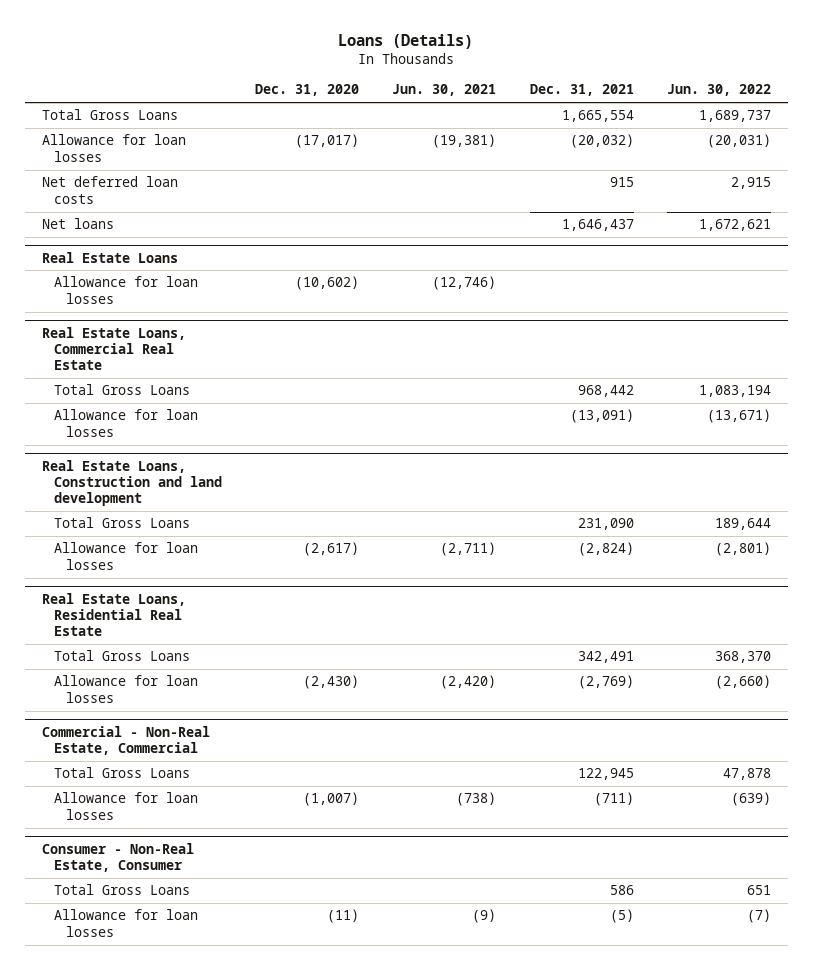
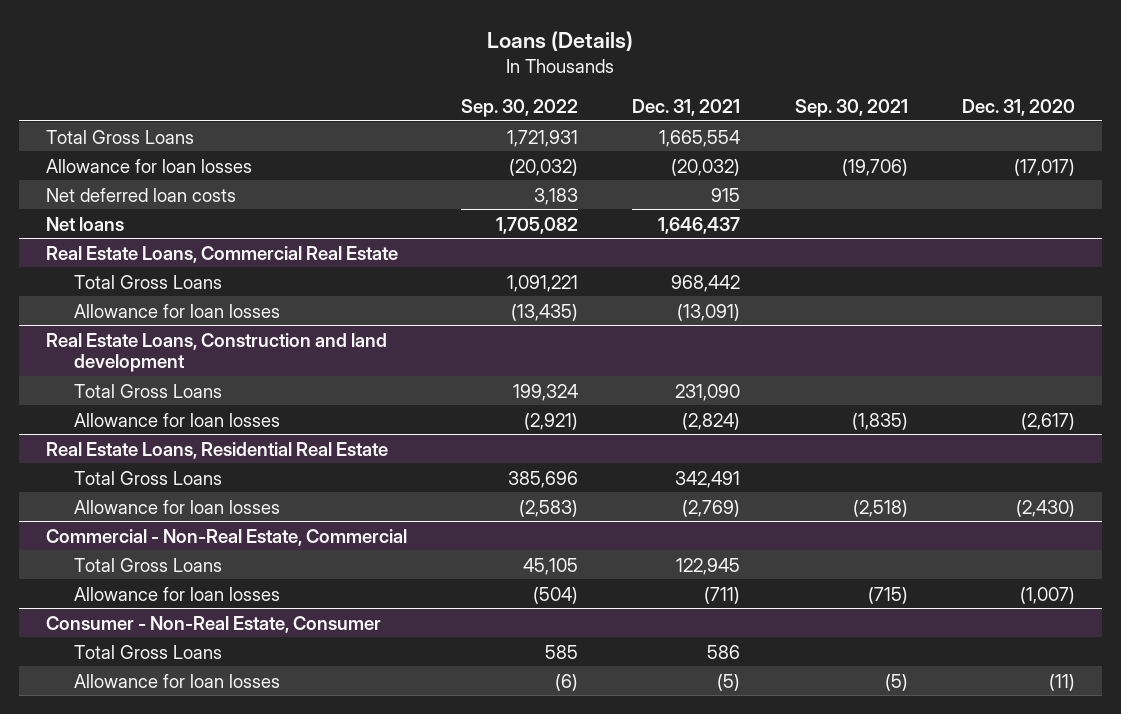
- | Dec. 31, 2020 | Jun. 30, 2021 | Dec. 31, 2021 | Jun. 30, 2022
+ | Sep. 30, 2022 | Dec. 31, 2021 | Sep. 30, 2021 | Dec. 31, 2020
- Real Estate Loans
- Allowance for loan losses | (10,602) | (12,746) | |

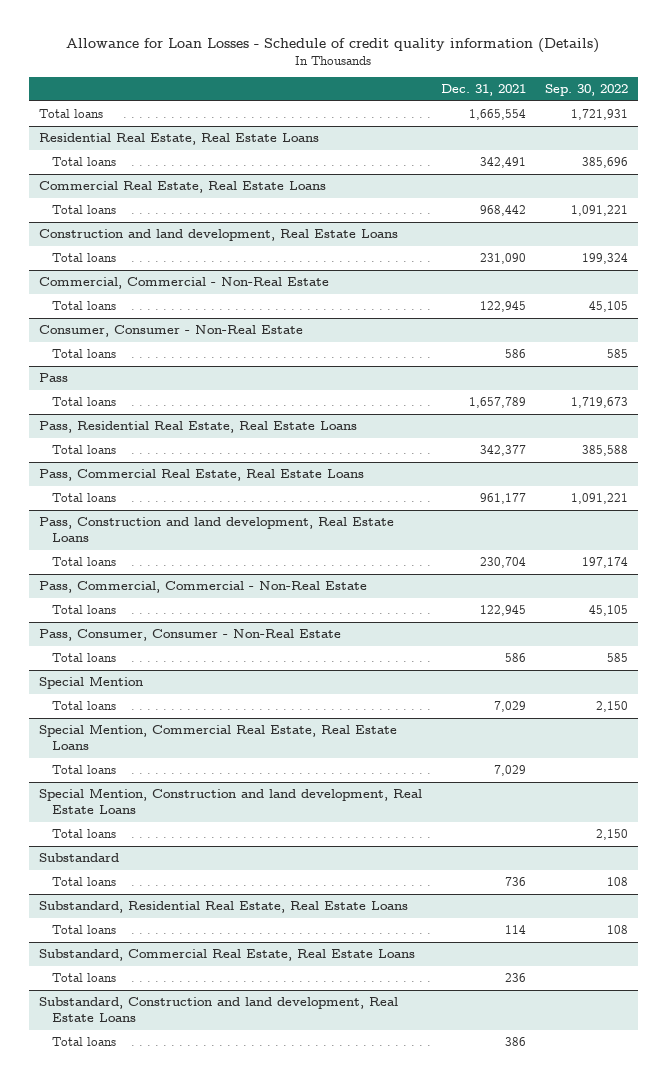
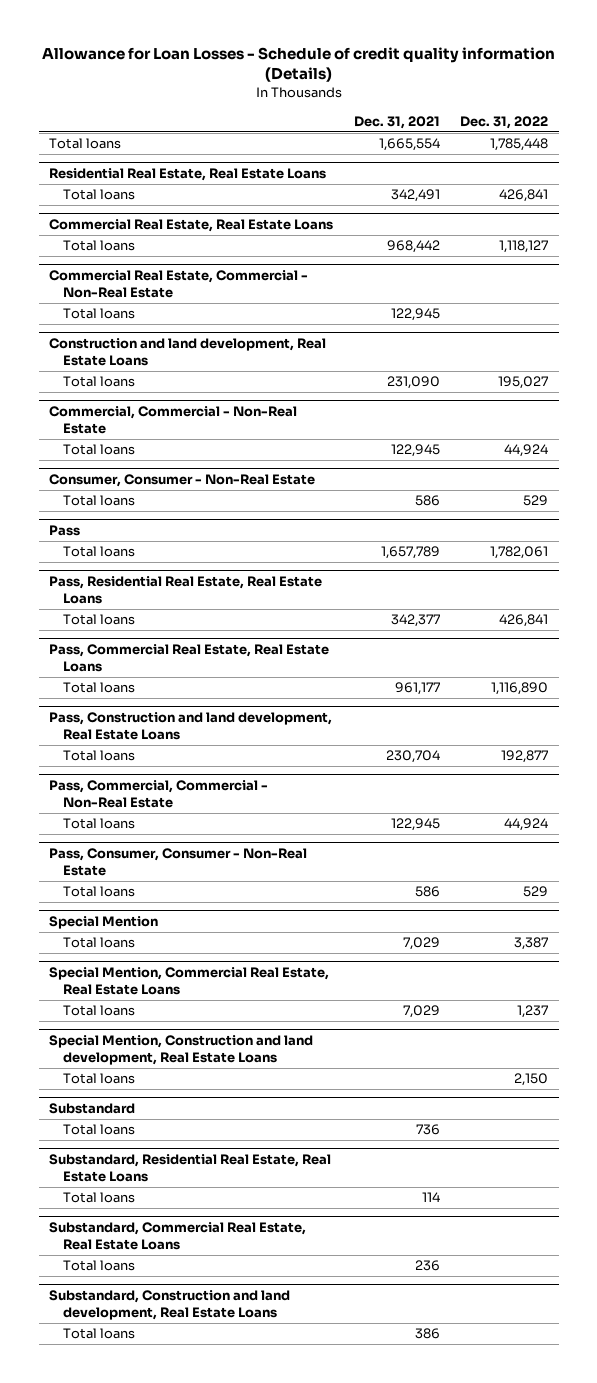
- | Dec. 31, 2021 | Sep. 30, 2022
+ | Dec. 31, 2021 | Dec. 31, 2022
+ Commercial Real Estate, Commercial - Non-Real Estate
+ Total loans | 122,945 |

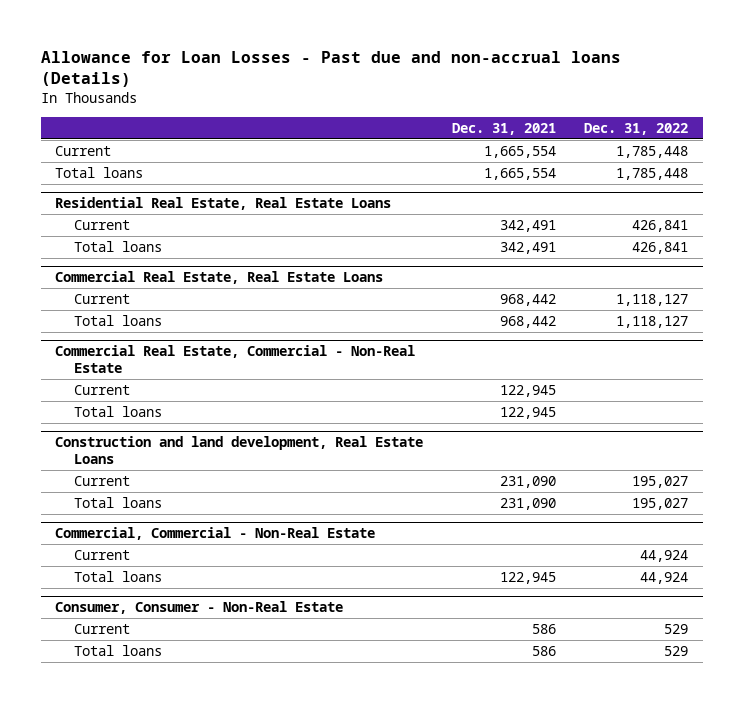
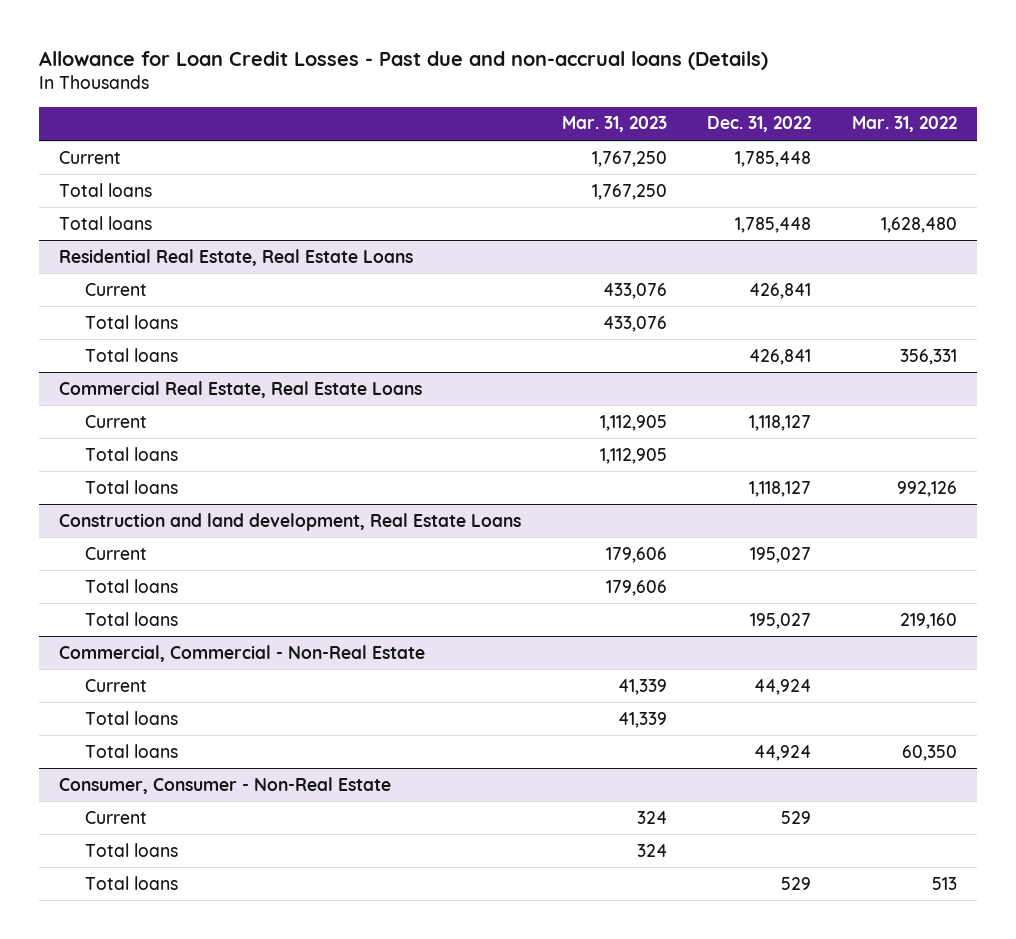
- Allowance for Loan Losses - Past due and non-accrual loans (Details)
+ Allowance for Loan Credit Losses - Past due and non-accrual loans (Details)
- | Dec. 31, 2021 | Dec. 31, 2022
+ | Mar. 31, 2023 | Dec. 31, 2022 | Mar. 31, 2022
+ Total loans | 1,767,250 | |
@ Residential Real Estate, Real Estate Loans
+ Total loans | 433,076 | |
- Commercial Real Estate, Commercial - Non-Real Estate
- Current | 122,945 |
@ Commercial Real Estate, Real Estate Loans
moved down: Total loans | | 1,118,127 | 992,126
@ Construction and land development, Real Estate Loans
+ Total loans | 179,606 | |
@ Commercial, Commercial - Non-Real Estate
+ Total loans | 41,339 | |
@ Consumer, Consumer - Non-Real Estate
+ Total loans | 324 | |

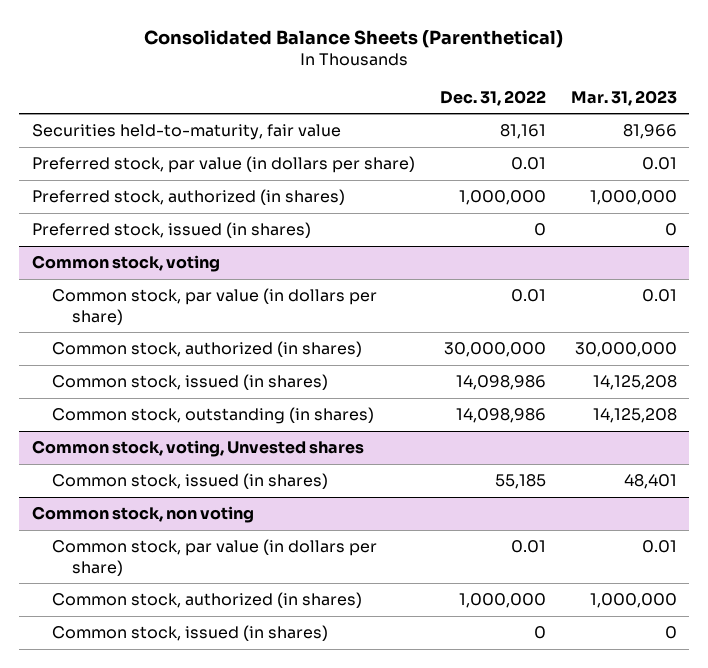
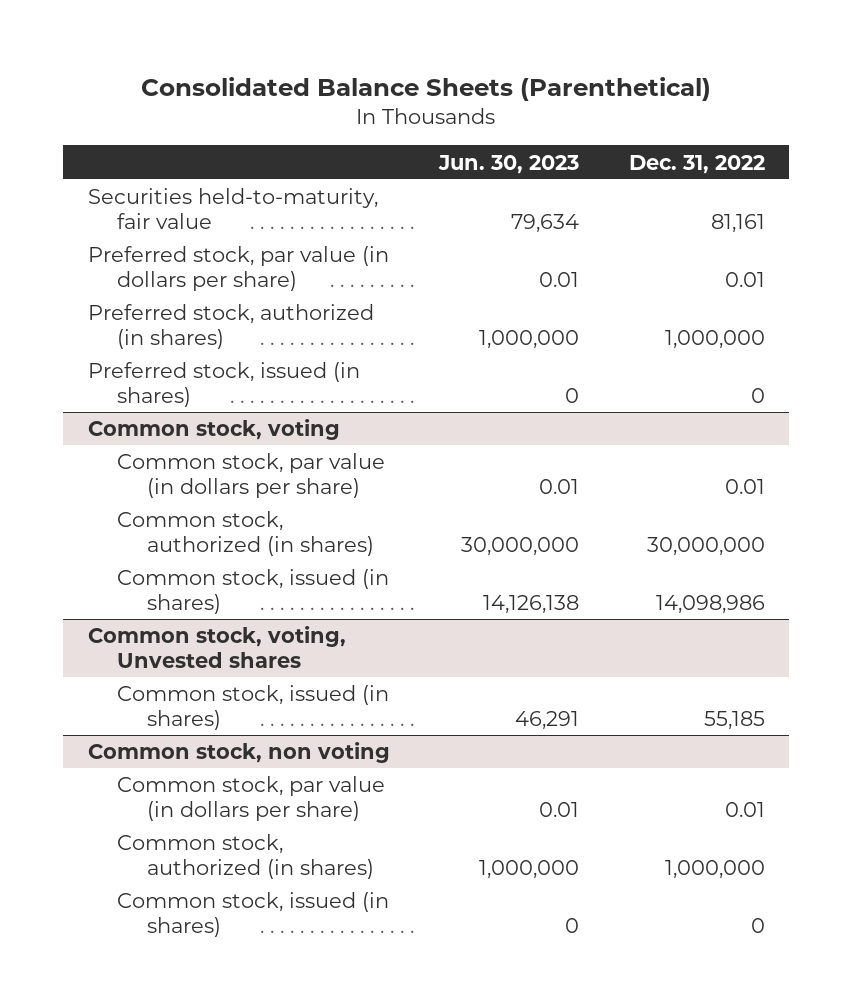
- | Dec. 31, 2022 | Mar. 31, 2023
+ | Jun. 30, 2023 | Dec. 31, 2022
@ Common stock, voting
- Common stock, outstanding (in shares) | 14,098,986 | 14,125,208

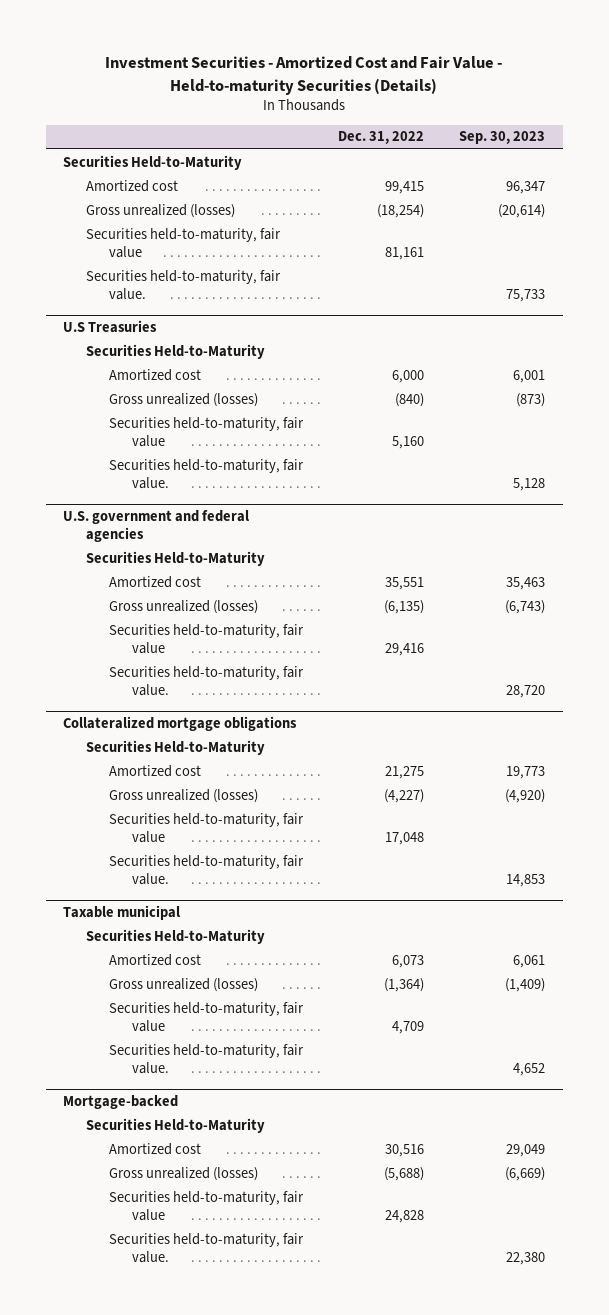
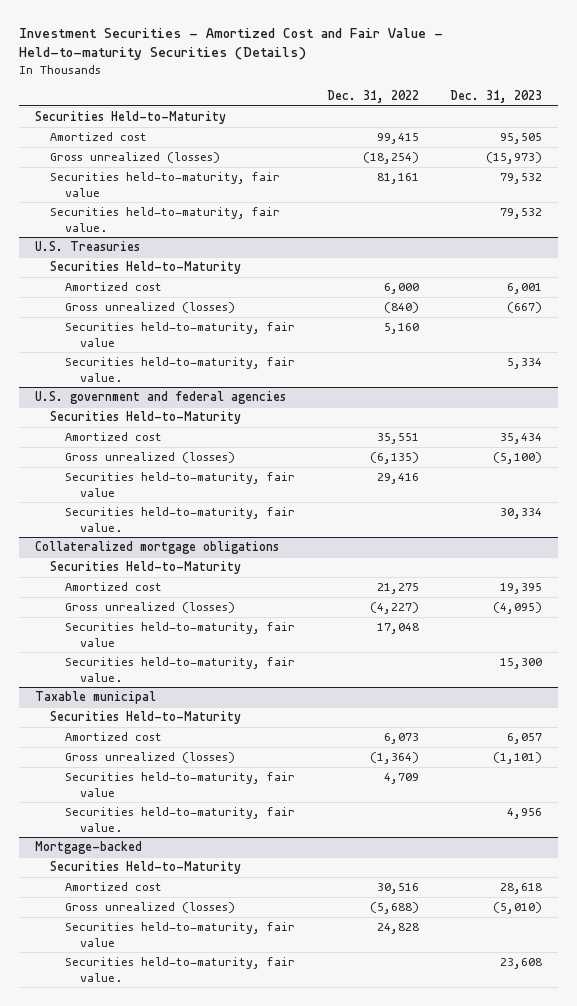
- | Dec. 31, 2022 | Sep. 30, 2023
+ | Dec. 31, 2022 | Dec. 31, 2023
- U.S Treasuries
+ U.S. Treasuries

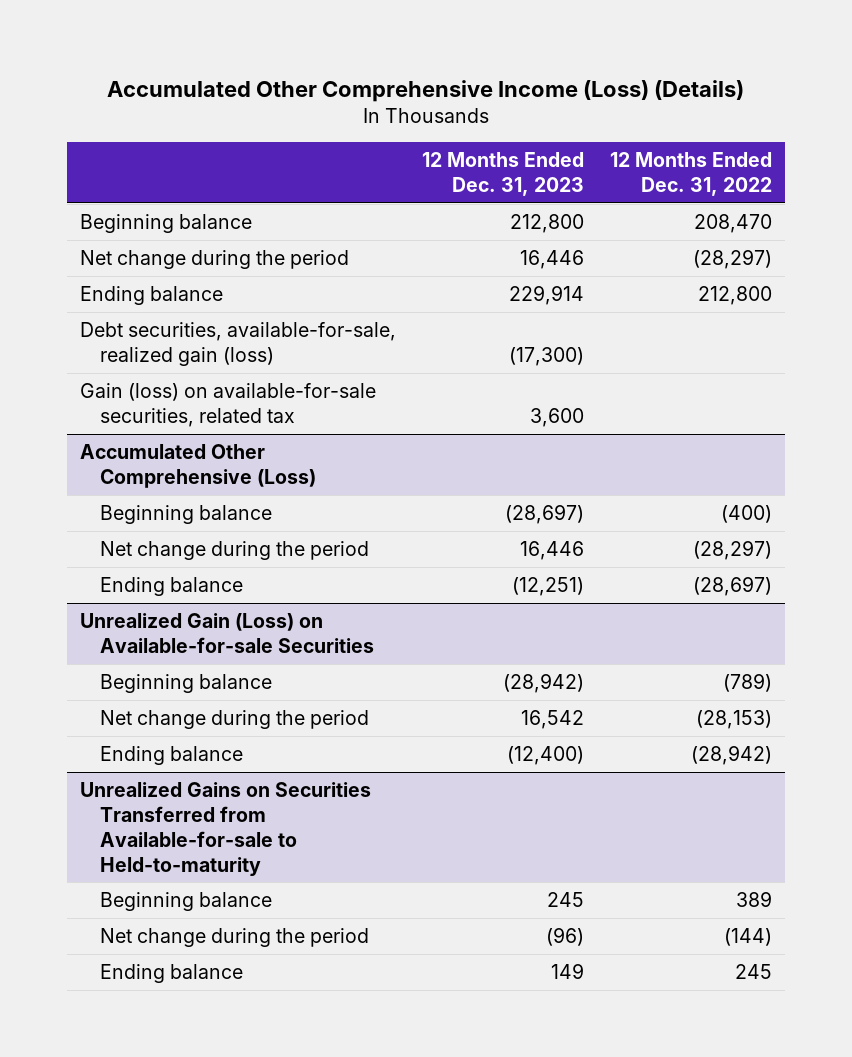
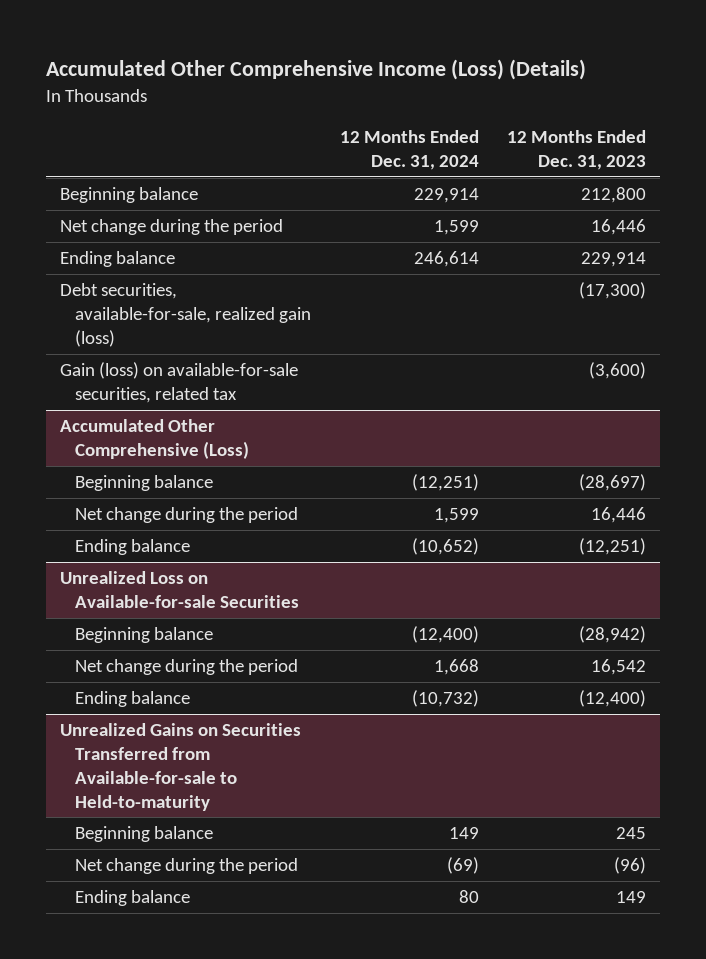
- | 12 Months Ended Dec. 31, 2023 | 12 Months Ended Dec. 31, 2022
+ | 12 Months Ended Dec. 31, 2024 | 12 Months Ended Dec. 31, 2023
- Gain (loss) on available-for-sale securities, related tax | 3,600 |
+ Gain (loss) on available-for-sale securities, related tax | | (3,600)
- Unrealized Gain (Loss) on Available-for-sale Securities
+ Unrealized Loss on Available-for-sale Securities

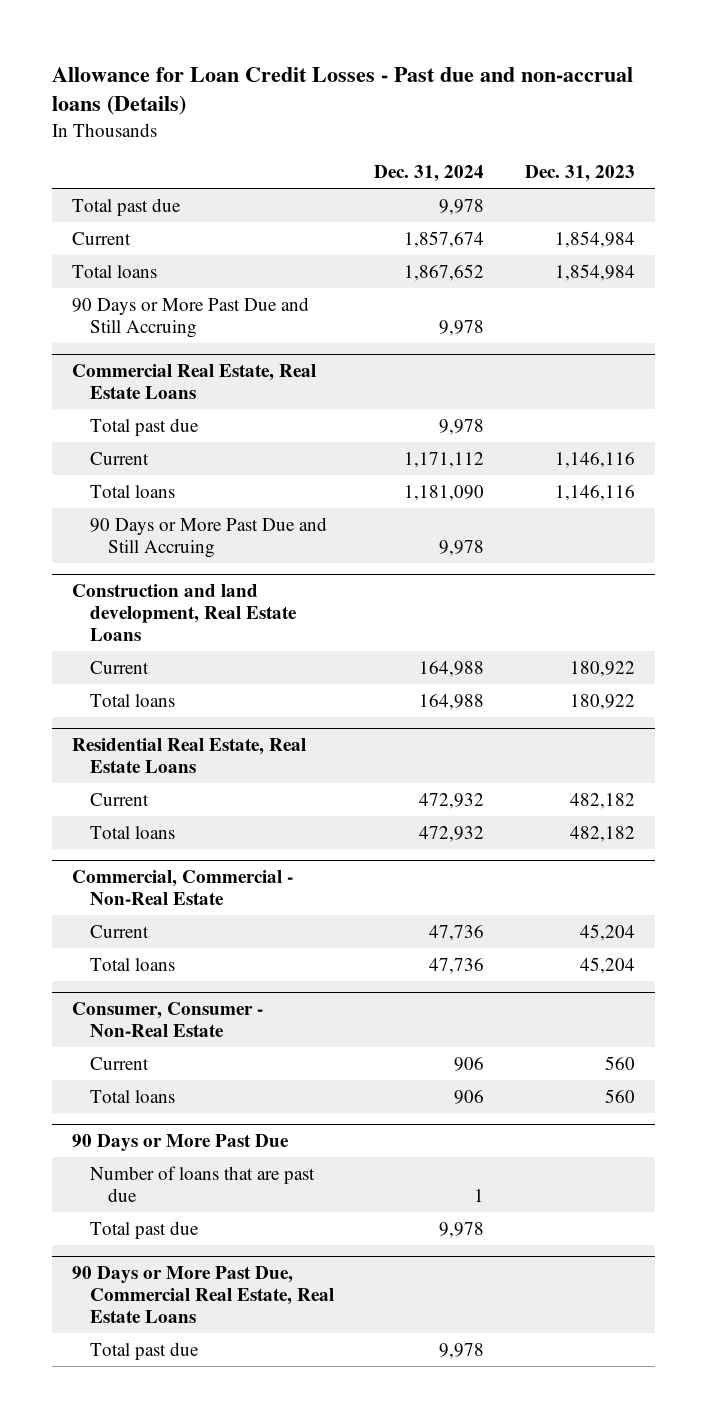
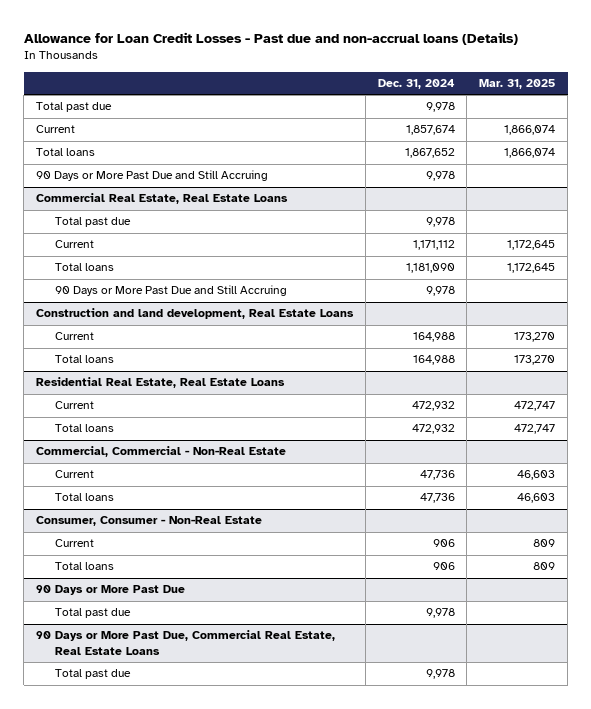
- | Dec. 31, 2024 | Dec. 31, 2023
+ | Dec. 31, 2024 | Mar. 31, 2025
@ 90 Days or More Past Due
- Number of loans that are past due | 1 |

